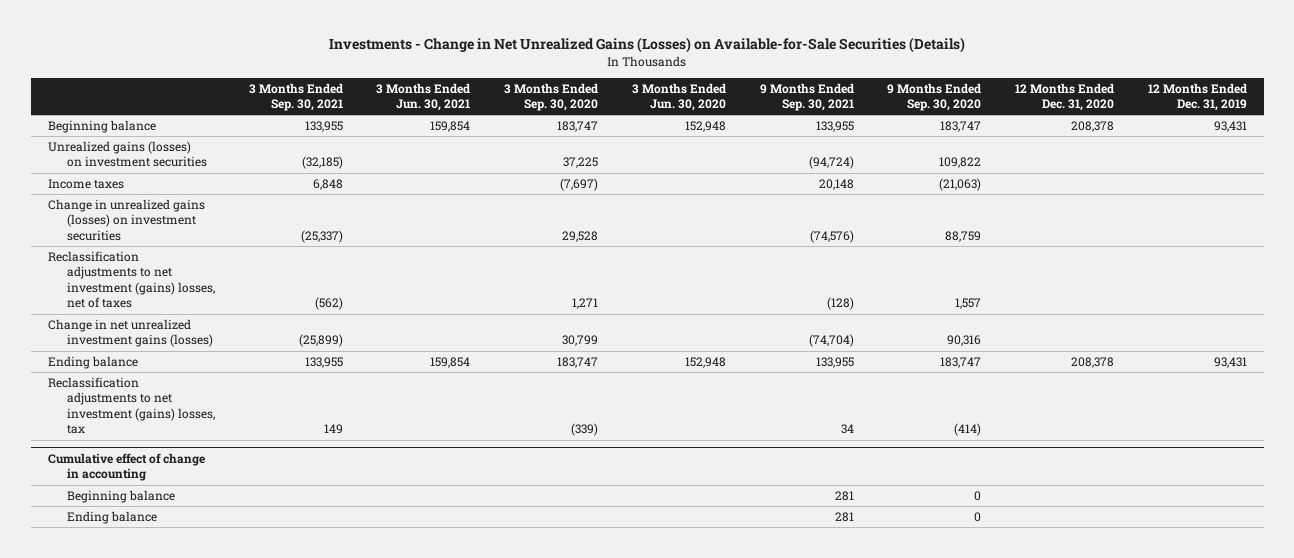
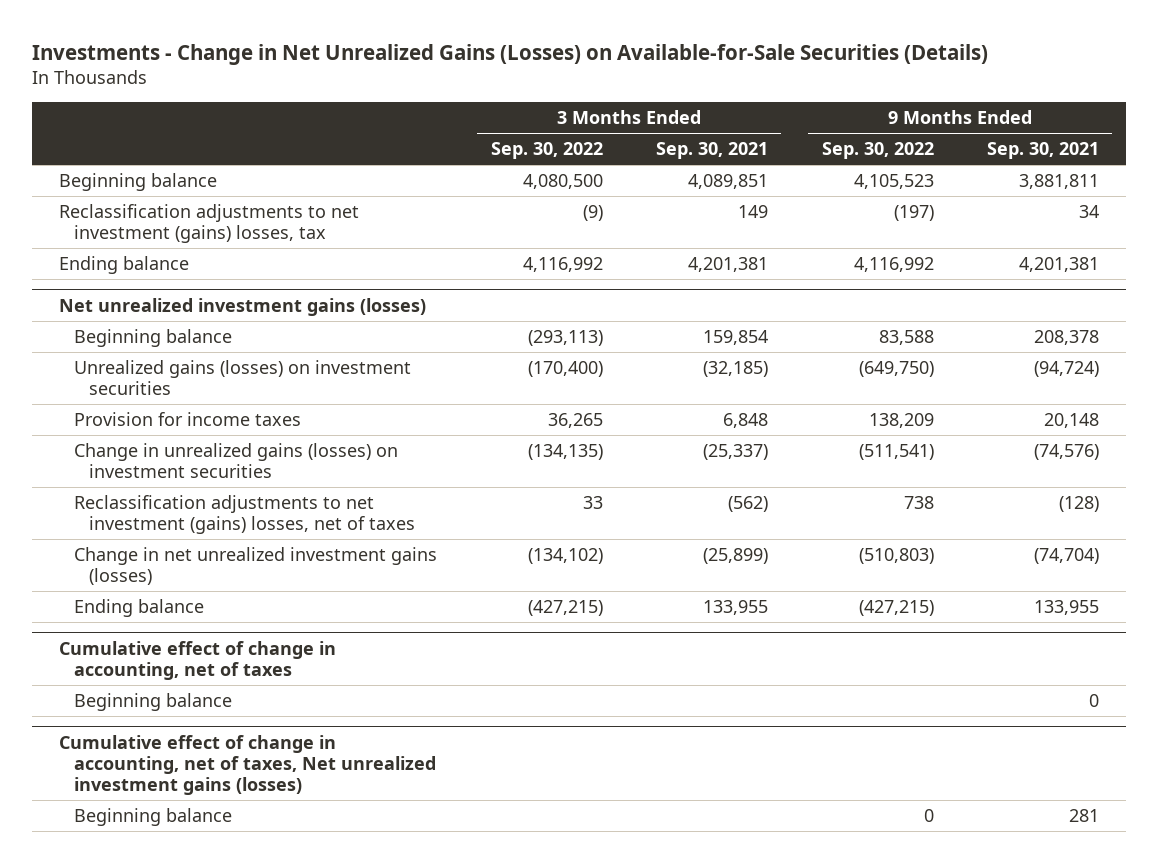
- | 3 Months Ended Sep. 30, 2021 | 3 Months Ended Jun. 30, 2021 | 3 Months Ended Sep. 30, 2020 | 3 Months Ended Jun. 30, 2020 | 9 Months Ended Sep. 30, 2021 | 9 Months Ended Sep. 30, 2020 | 12 Months Ended Dec. 31, 2020 | 12 Months Ended Dec. 31, 2019
+ | 3 Months Ended Sep. 30, 2022 | 3 Months Ended Sep. 30, 2021 | 9 Months Ended Sep. 30, 2022 | 9 Months Ended Sep. 30, 2021
- Beginning balance | 133,955 | 159,854 | 183,747 | 152,948 | 133,955 | 183,747 | 208,378 | 93,431
+ Beginning balance | 4,080,500 | 4,089,851 | 4,105,523 | 3,881,811
moved up: Reclassification adjustments to net investment (gains) losses, tax | (9) | 149 | (197) | 34
+ Ending balance | 4,116,992 | 4,201,381 | 4,116,992 | 4,201,381
+ Net unrealized investment gains (losses)
+ Beginning balance | (293,113) | 159,854 | 83,588 | 208,378
- Income taxes | 6,848 | | (7,697) | | 20,148 | (21,063) | |
+ Provision for income taxes | 36,265 | 6,848 | 138,209 | 20,148
- Cumulative effect of change in accounting
+ Cumulative effect of change in accounting, net of taxes
+ Beginning balance | | | | 0
+ Cumulative effect of change in accounting, net of taxes, Net unrealized investment gains (losses)
- Ending balance | | | | | 281 | 0 | |

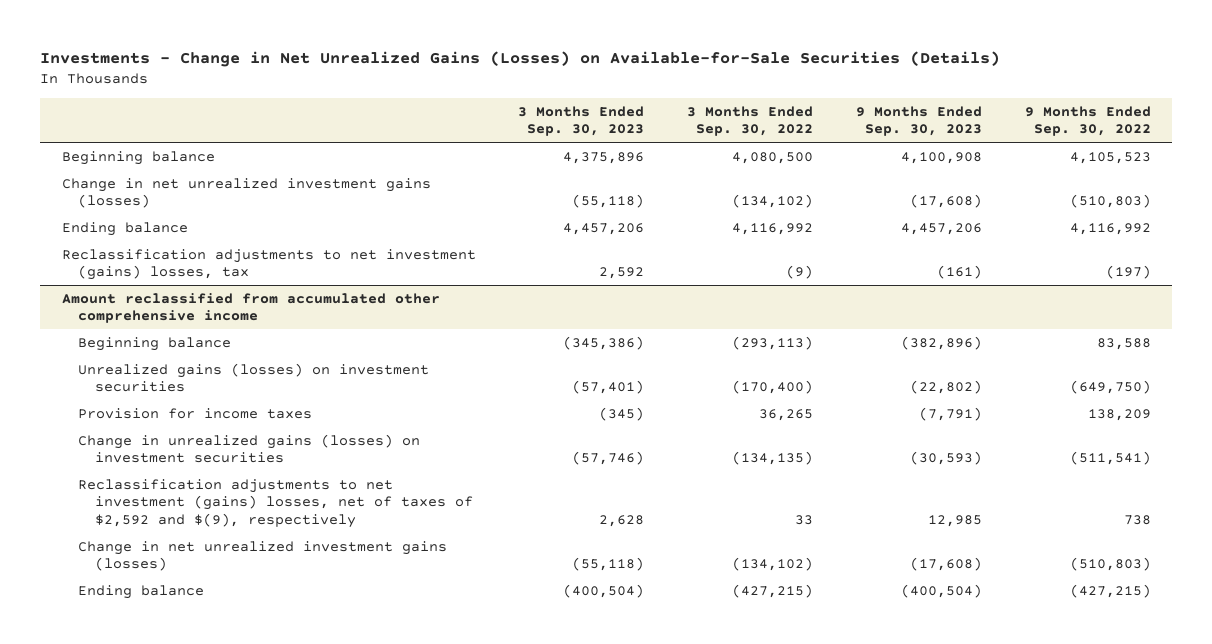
- | 3 Months Ended Sep. 30, 2022 | 3 Months Ended Sep. 30, 2021 | 9 Months Ended Sep. 30, 2022 | 9 Months Ended Sep. 30, 2021
+ | 3 Months Ended Sep. 30, 2023 | 3 Months Ended Sep. 30, 2022 | 9 Months Ended Sep. 30, 2023 | 9 Months Ended Sep. 30, 2022
+ Change in net unrealized investment gains (losses) | (55,118) | (134,102) | (17,608) | (510,803)
- Net unrealized investment gains (losses)
moved down: Reclassification adjustments to net investment (gains) losses, tax | 2,592 | (9) | (161) | (197)
+ Amount reclassified from accumulated other comprehensive income
- Reclassification adjustments to net investment (gains) losses, net of taxes | 33 | (562) | 738 | (128)
+ Reclassification adjustments to net investment (gains) losses, net of taxes of $2,592 and $(9), respectively | 2,628 | 33 | 12,985 | 738
- Cumulative effect of change in accounting, net of taxes
- Beginning balance | | | | 0
- Cumulative effect of change in accounting, net of taxes, Net unrealized investment gains (losses)
- Beginning balance | | | 0 | 281

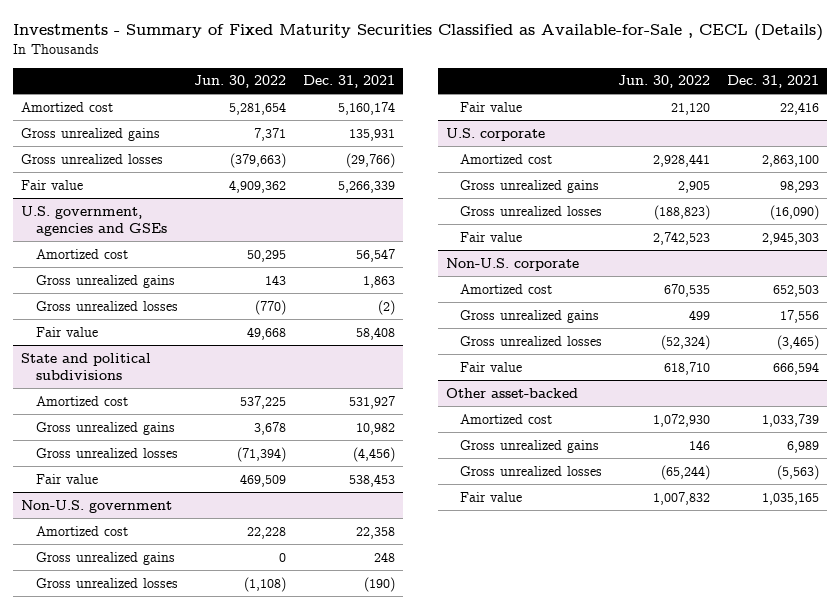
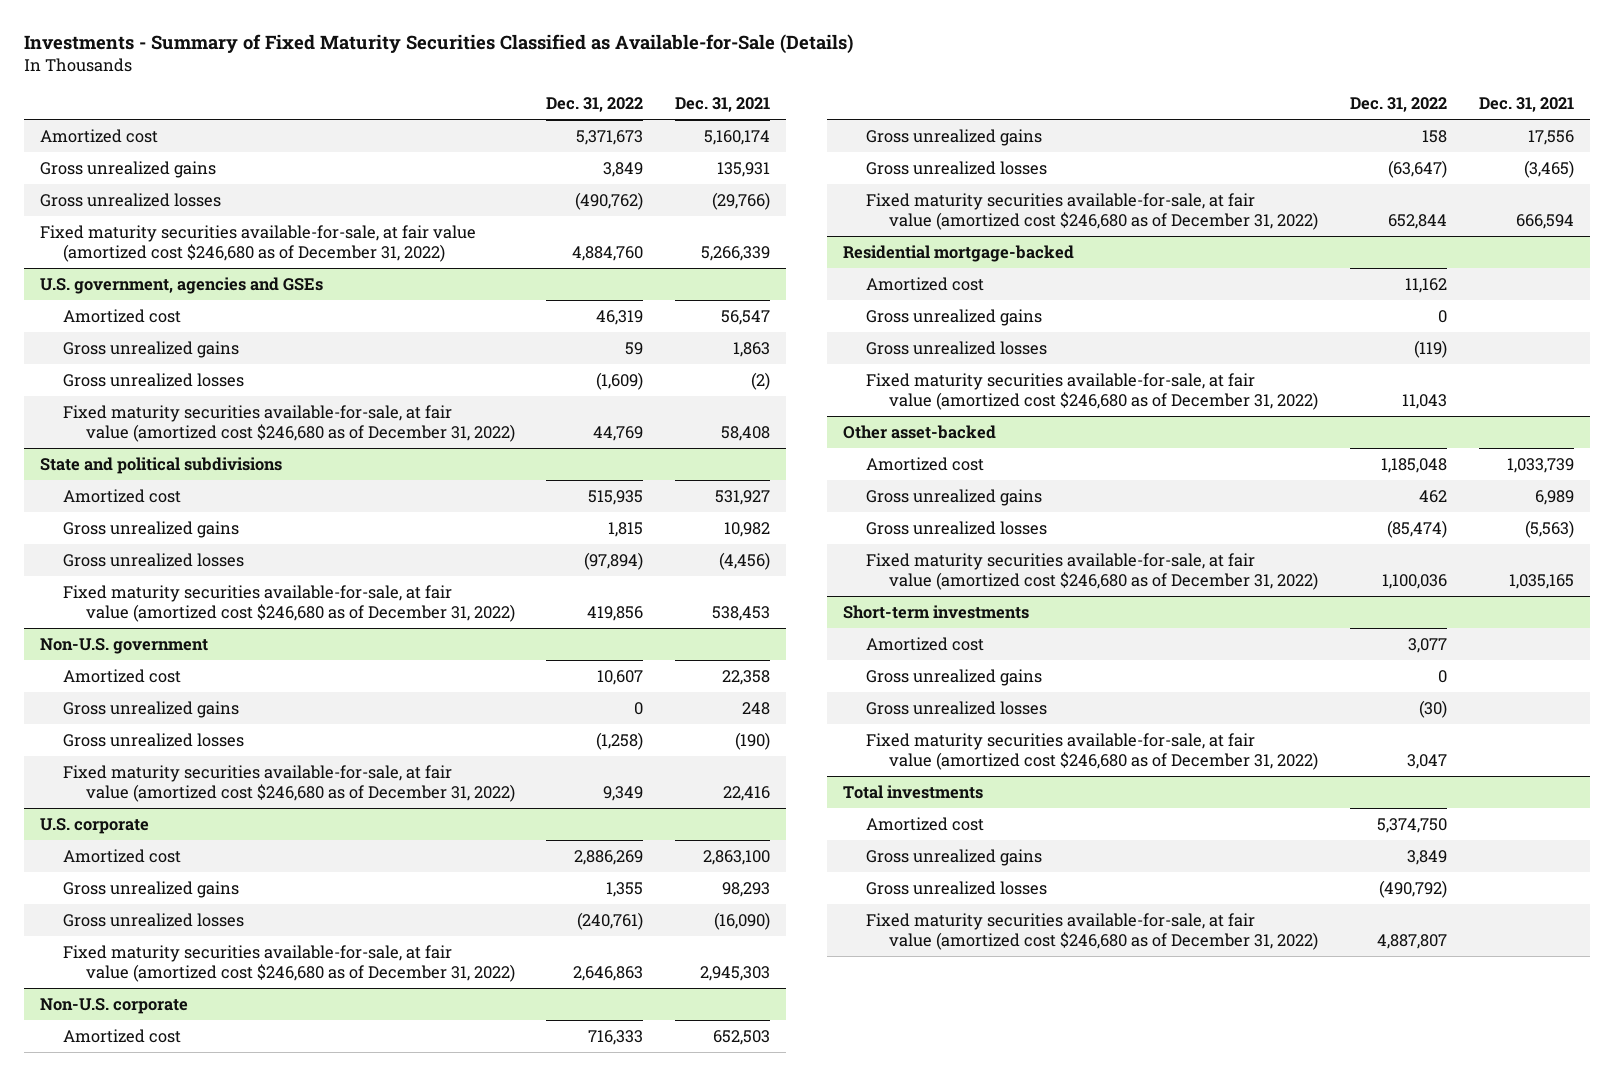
- Investments - Summary of Fixed Maturity Securities Classified as Available-for-Sale , CECL (Details)
+ Investments - Summary of Fixed Maturity Securities Classified as Available-for-Sale (Details)
- | Jun. 30, 2022 | Dec. 31, 2021
+ | Dec. 31, 2022 | Dec. 31, 2021
- Fair value | 4,909,362 | 5,266,339
+ Fixed maturity securities available-for-sale, at fair value (amortized cost $246,680 as of December 31, 2022) | 4,884,760 | 5,266,339
@ U.S. government, agencies and GSEs
- Fair value | 49,668 | 58,408
+ Fixed maturity securities available-for-sale, at fair value (amortized cost $246,680 as of December 31, 2022) | 44,769 | 58,408
@ State and political subdivisions
- Fair value | 469,509 | 538,453
+ Fixed maturity securities available-for-sale, at fair value (amortized cost $246,680 as of December 31, 2022) | 419,856 | 538,453
@ Non-U.S. government
- Fair value | 21,120 | 22,416
+ Fixed maturity securities available-for-sale, at fair value (amortized cost $246,680 as of December 31, 2022) | 9,349 | 22,416
@ U.S. corporate
- Fair value | 2,742,523 | 2,945,303
+ Fixed maturity securities available-for-sale, at fair value (amortized cost $246,680 as of December 31, 2022) | 2,646,863 | 2,945,303
@ Non-U.S. corporate
- Fair value | 618,710 | 666,594
+ Fixed maturity securities available-for-sale, at fair value (amortized cost $246,680 as of December 31, 2022) | 652,844 | 666,594
+ Residential mortgage-backed
+ Amortized cost | 11,162 |
+ Gross unrealized gains | 0 |
+ Gross unrealized losses | (119) |
+ Fixed maturity securities available-for-sale, at fair value (amortized cost $246,680 as of December 31, 2022) | 11,043 |
@ Other asset-backed
- Fair value | 1,007,832 | 1,035,165
+ Fixed maturity securities available-for-sale, at fair value (amortized cost $246,680 as of December 31, 2022) | 1,100,036 | 1,035,165
+ Short-term investments
+ Amortized cost | 3,077 |
+ Gross unrealized gains | 0 |
+ Gross unrealized losses | (30) |
+ Fixed maturity securities available-for-sale, at fair value (amortized cost $246,680 as of December 31, 2022) | 3,047 |
+ Total investments
+ Amortized cost | 5,374,750 |
+ Gross unrealized gains | 3,849 |
+ Gross unrealized losses | (490,792) |
+ Fixed maturity securities available-for-sale, at fair value (amortized cost $246,680 as of December 31, 2022) | 4,887,807 |

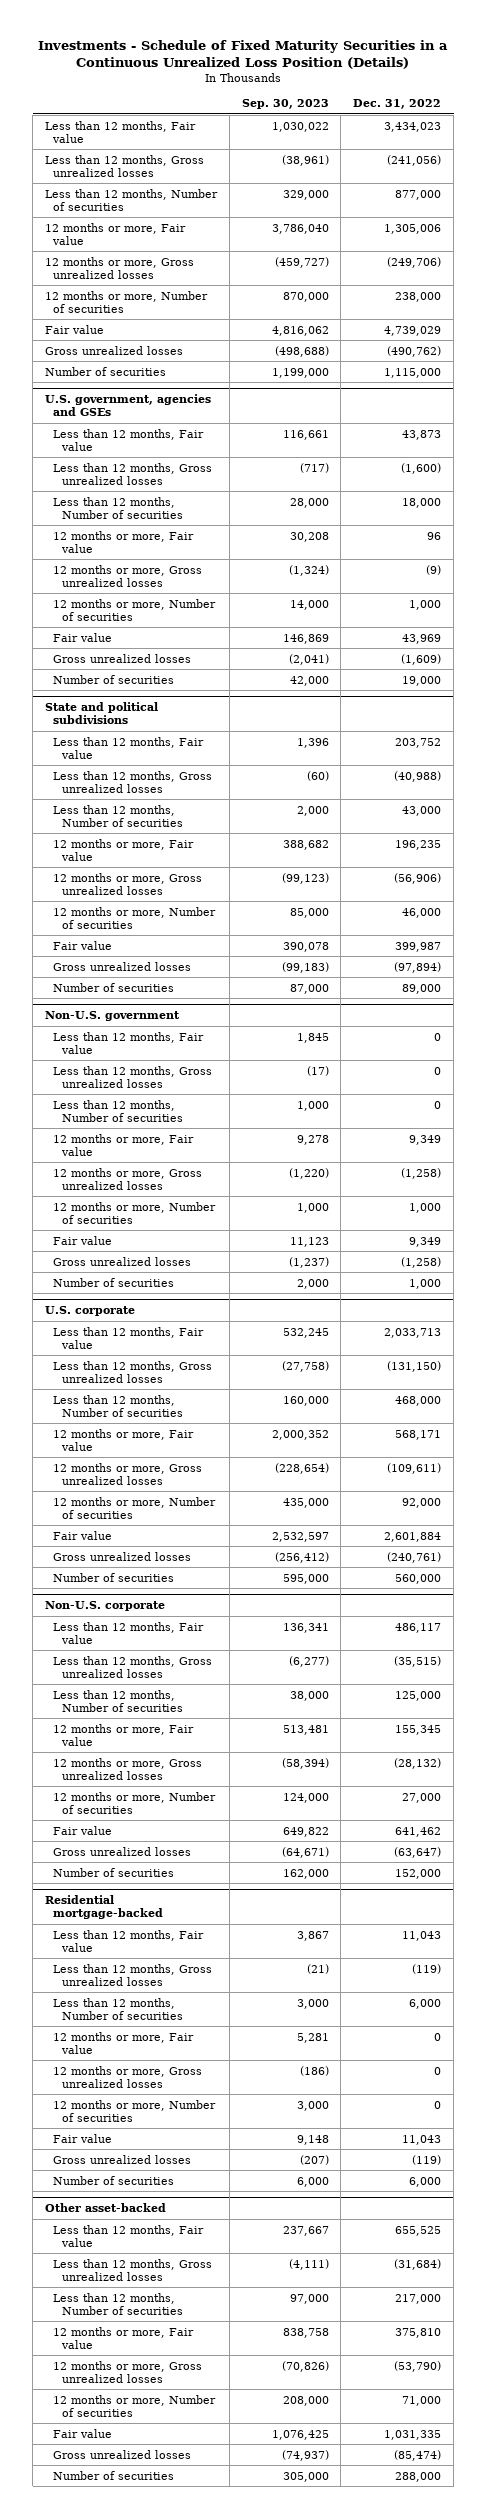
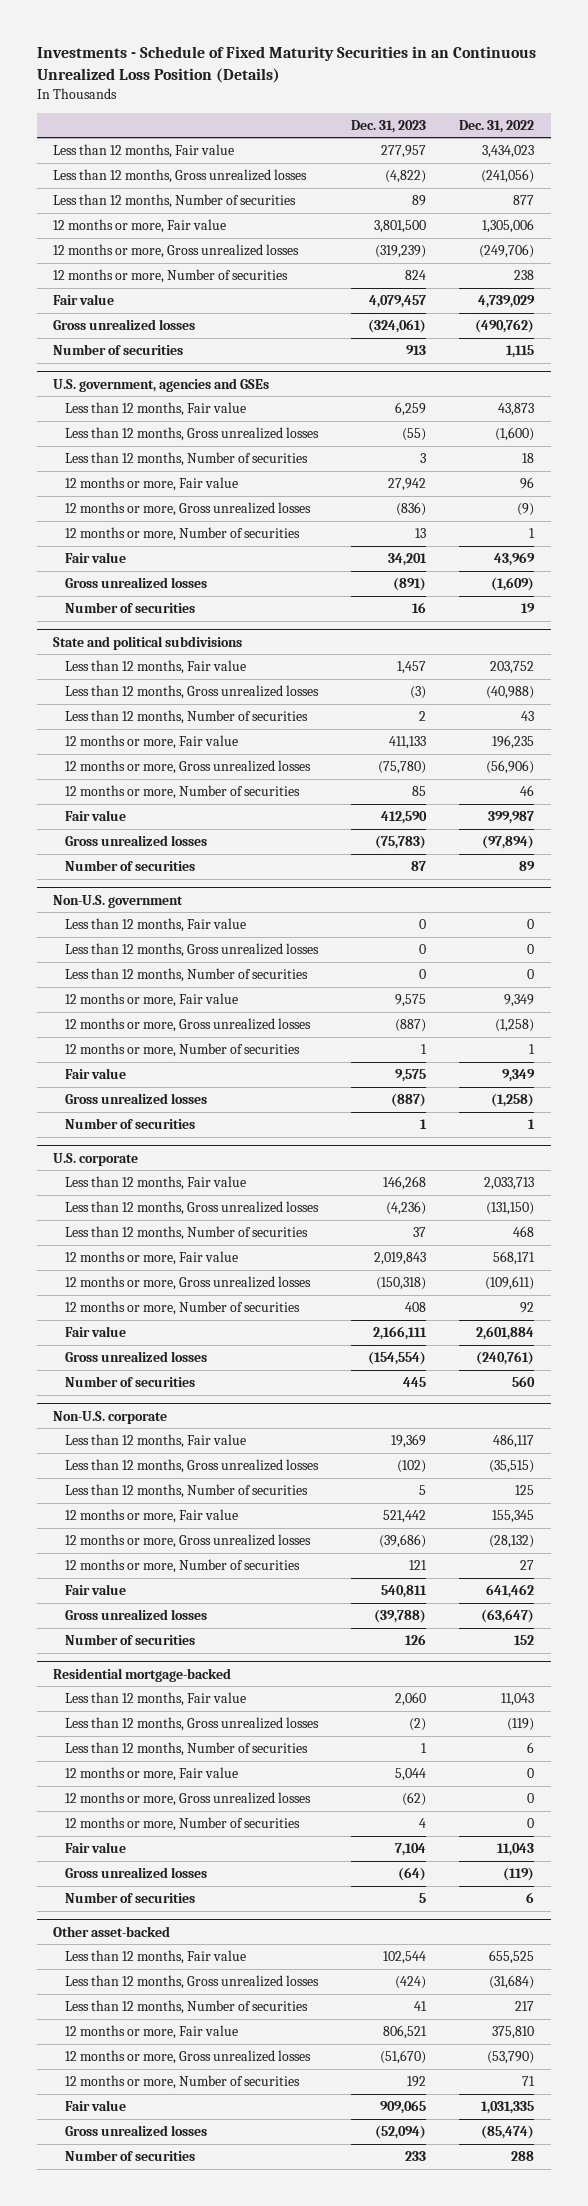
- Investments - Schedule of Fixed Maturity Securities in a Continuous Unrealized Loss Position (Details)
+ Investments - Schedule of Fixed Maturity Securities in an Continuous Unrealized Loss Position (Details)
- | Sep. 30, 2023 | Dec. 31, 2022
+ | Dec. 31, 2023 | Dec. 31, 2022
- Less than 12 months, Number of securities | 329,000 | 877,000
+ Less than 12 months, Number of securities | 89 | 877
- 12 months or more, Number of securities | 870,000 | 238,000
+ 12 months or more, Number of securities | 824 | 238
- Number of securities | 1,199,000 | 1,115,000
+ Number of securities | 913 | 1,115
@ U.S. government, agencies and GSEs
- Less than 12 months, Number of securities | 28,000 | 18,000
+ Less than 12 months, Number of securities | 3 | 18
- 12 months or more, Number of securities | 14,000 | 1,000
+ 12 months or more, Number of securities | 13 | 1
- Number of securities | 42,000 | 19,000
+ Number of securities | 16 | 19
@ State and political subdivisions
- Less than 12 months, Number of securities | 2,000 | 43,000
+ Less than 12 months, Number of securities | 2 | 43
- 12 months or more, Number of securities | 85,000 | 46,000
+ 12 months or more, Number of securities | 85 | 46
- Number of securities | 87,000 | 89,000
+ Number of securities | 87 | 89
@ Non-U.S. government
- 12 months or more, Number of securities | 1,000 | 1,000
+ 12 months or more, Number of securities | 1 | 1
- Number of securities | 2,000 | 1,000
+ Number of securities | 1 | 1
@ U.S. corporate
- Less than 12 months, Number of securities | 160,000 | 468,000
+ Less than 12 months, Number of securities | 37 | 468
- 12 months or more, Number of securities | 435,000 | 92,000
+ 12 months or more, Number of securities | 408 | 92
- Number of securities | 595,000 | 560,000
+ Number of securities | 445 | 560
@ Non-U.S. corporate
- Less than 12 months, Number of securities | 38,000 | 125,000
+ Less than 12 months, Number of securities | 5 | 125
- 12 months or more, Number of securities | 124,000 | 27,000
+ 12 months or more, Number of securities | 121 | 27
- Number of securities | 162,000 | 152,000
+ Number of securities | 126 | 152
@ Residential mortgage-backed
- Less than 12 months, Number of securities | 3,000 | 6,000
+ Less than 12 months, Number of securities | 1 | 6
- Number of securities | 6,000 | 6,000
+ Number of securities | 5 | 6
@ Other asset-backed
- Less than 12 months, Number of securities | 97,000 | 217,000
+ Less than 12 months, Number of securities | 41 | 217
- 12 months or more, Number of securities | 208,000 | 71,000
+ 12 months or more, Number of securities | 192 | 71
- Number of securities | 305,000 | 288,000
+ Number of securities | 233 | 288

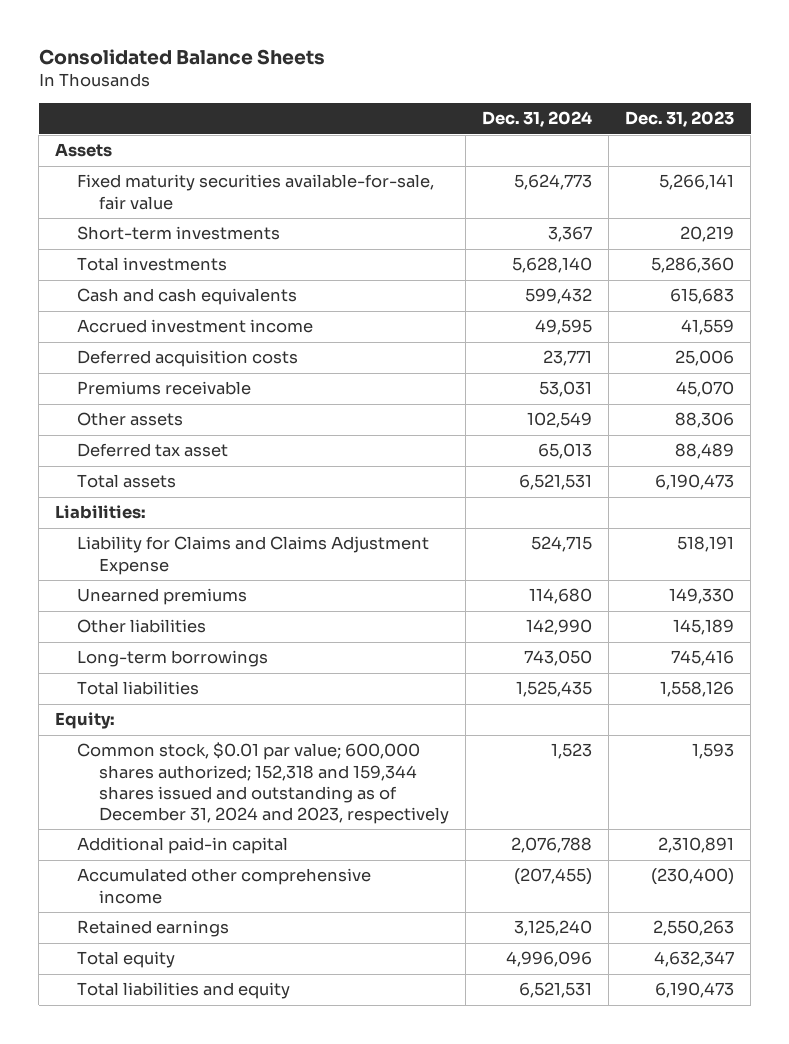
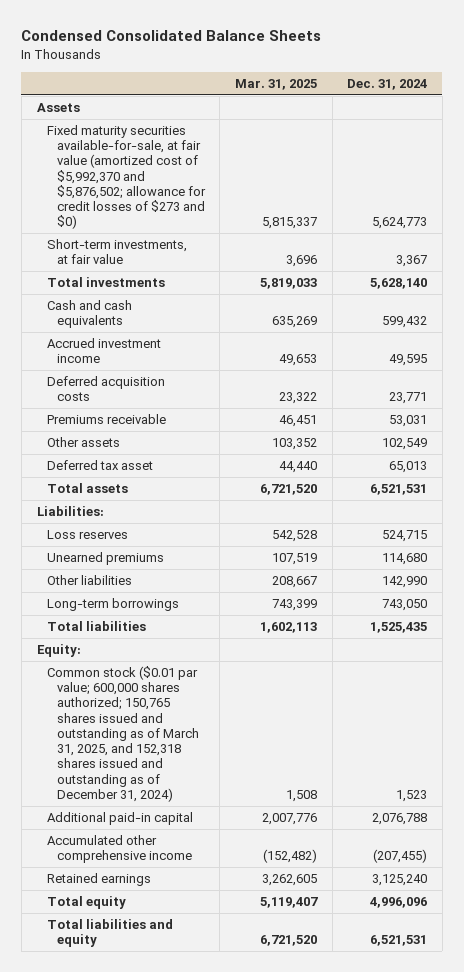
- Consolidated Balance Sheets
+ Condensed Consolidated Balance Sheets
- | Dec. 31, 2024 | Dec. 31, 2023
+ | Mar. 31, 2025 | Dec. 31, 2024
- Fixed maturity securities available-for-sale, fair value | 5,624,773 | 5,266,141
- Short-term investments | 3,367 | 20,219
+ Fixed maturity securities available-for-sale, at fair value (amortized cost of $5,992,370 and $5,876,502; allowance for credit losses of $273 and $0) | 5,815,337 | 5,624,773
+ Short-term investments, at fair value | 3,696 | 3,367
- Liability for Claims and Claims Adjustment Expense | 524,715 | 518,191
+ Loss reserves | 542,528 | 524,715
- Common stock, $0.01 par value; 600,000 shares authorized; 152,318 and 159,344 shares issued and outstanding as of December 31, 2024 and 2023, respectively | 1,523 | 1,593
+ Common stock ($0.01 par value; 600,000 shares authorized; 150,765 shares issued and outstanding as of March 31, 2025, and 152,318 shares issued and outstanding as of December 31, 2024) | 1,508 | 1,523

